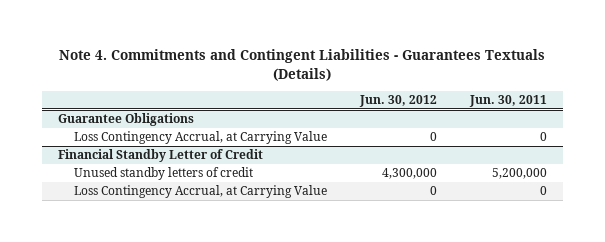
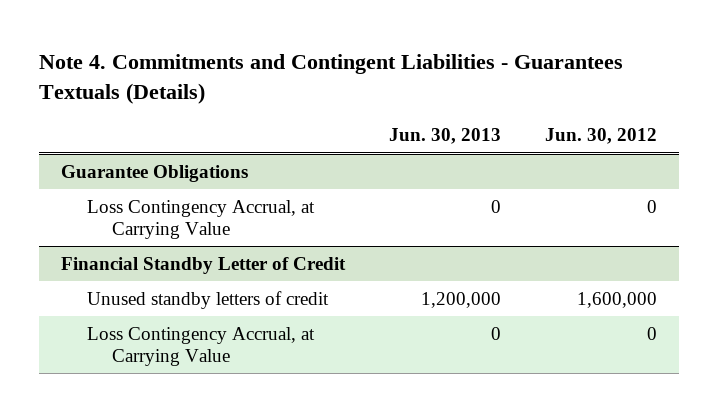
- | Jun. 30, 2012 | Jun. 30, 2011
+ | Jun. 30, 2013 | Jun. 30, 2012
@ Financial Standby Letter of Credit
- Unused standby letters of credit | 4,300,000 | 5,200,000
+ Unused standby letters of credit | 1,200,000 | 1,600,000

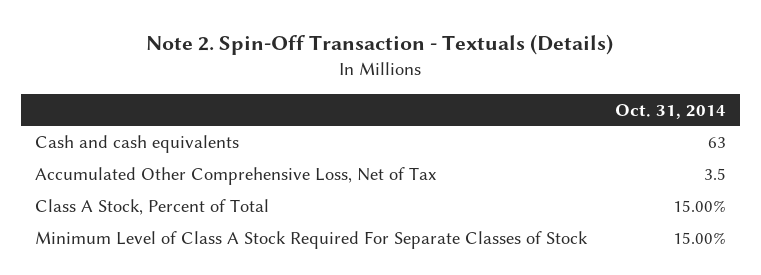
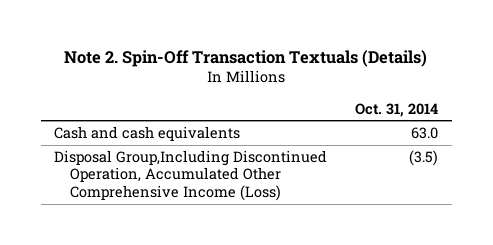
- Note 2. Spin-Off Transaction - Textuals (Details)
+ Note 2. Spin-Off Transaction Textuals (Details)
- Cash and cash equivalents | 63
- Accumulated Other Comprehensive Loss, Net of Tax | 3.5
- Class A Stock, Percent of Total | 15.00%
- Minimum Level of Class A Stock Required For Separate Classes of Stock | 15.00%
+ Cash and cash equivalents | 63.0
+ Disposal Group,Including Discontinued Operation, Accumulated Other Comprehensive Income (Loss) | (3.5)

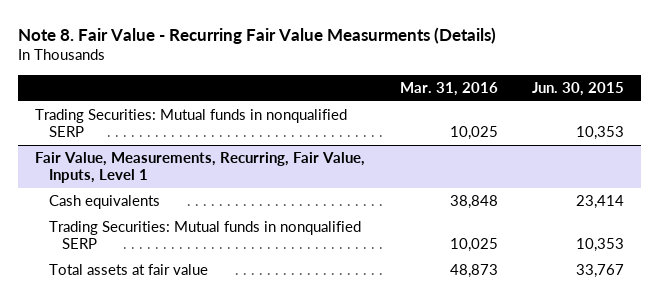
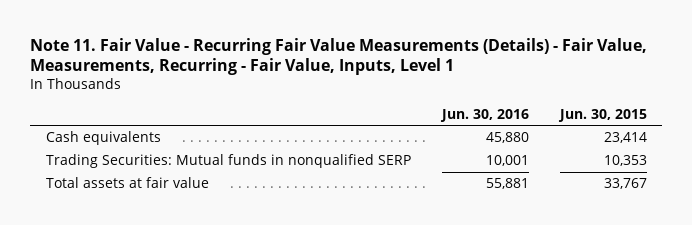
- Note 8. Fair Value - Recurring Fair Value Measurments (Details)
+ Note 11. Fair Value - Recurring Fair Value Measurements (Details) - Fair Value, Measurements, Recurring - Fair Value, Inputs, Level 1
- | Mar. 31, 2016 | Jun. 30, 2015
+ | Jun. 30, 2016 | Jun. 30, 2015
- Trading Securities: Mutual funds in nonqualified SERP | 10,025 | 10,353
- Fair Value, Measurements, Recurring, Fair Value, Inputs, Level 1

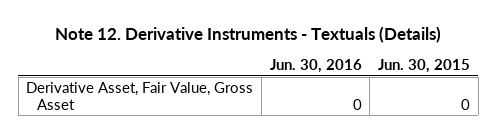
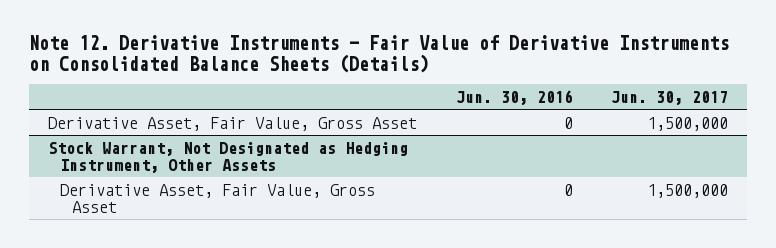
- Note 12. Derivative Instruments - Textuals (Details)
+ Note 12. Derivative Instruments - Fair Value of Derivative Instruments on Consolidated Balance Sheets (Details)
- | Jun. 30, 2016 | Jun. 30, 2015
+ | Jun. 30, 2016 | Jun. 30, 2017
+ Stock Warrant, Not Designated as Hedging Instrument, Other Assets
+ Derivative Asset, Fair Value, Gross Asset | 0 | 1,500,000

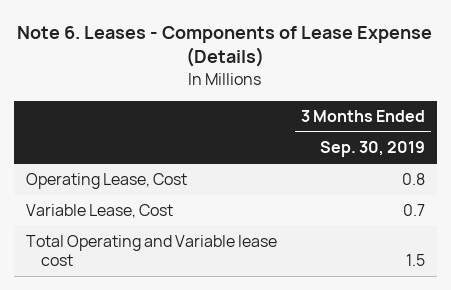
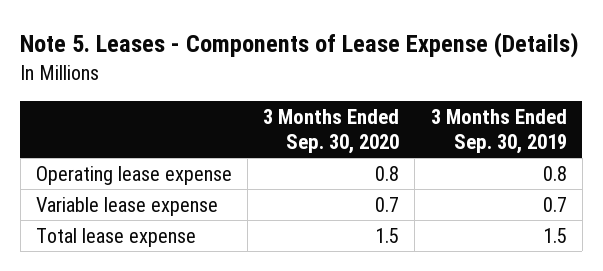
- Note 6. Leases - Components of Lease Expense (Details)
+ Note 5. Leases - Components of Lease Expense (Details)
- | 3 Months Ended Sep. 30, 2019
+ | 3 Months Ended Sep. 30, 2020 | 3 Months Ended Sep. 30, 2019
- Operating Lease, Cost | 0.8
- Variable Lease, Cost | 0.7
- Total Operating and Variable lease cost | 1.5
+ Operating lease expense | 0.8 | 0.8
+ Variable lease expense | 0.7 | 0.7
+ Total lease expense | 1.5 | 1.5

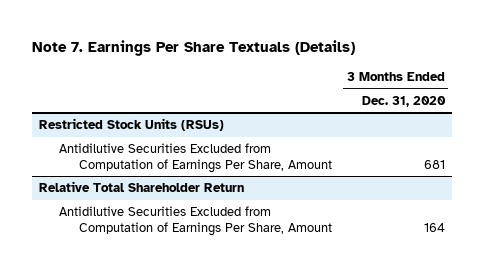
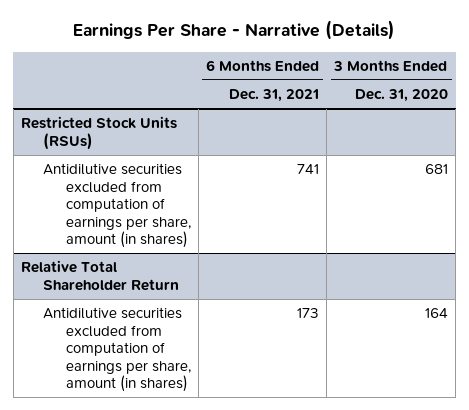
- Note 7. Earnings Per Share Textuals (Details)
+ Earnings Per Share - Narrative (Details)
- | 3 Months Ended Dec. 31, 2020
+ | 6 Months Ended Dec. 31, 2021 | 3 Months Ended Dec. 31, 2020
@ Restricted Stock Units (RSUs)
- Antidilutive Securities Excluded from Computation of Earnings Per Share, Amount | 681
+ Antidilutive securities excluded from computation of earnings per share, amount (in shares) | 741 | 681
@ Relative Total Shareholder Return
- Antidilutive Securities Excluded from Computation of Earnings Per Share, Amount | 164
+ Antidilutive securities excluded from computation of earnings per share, amount (in shares) | 173 | 164

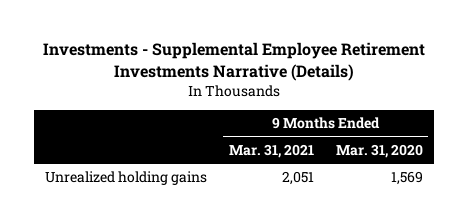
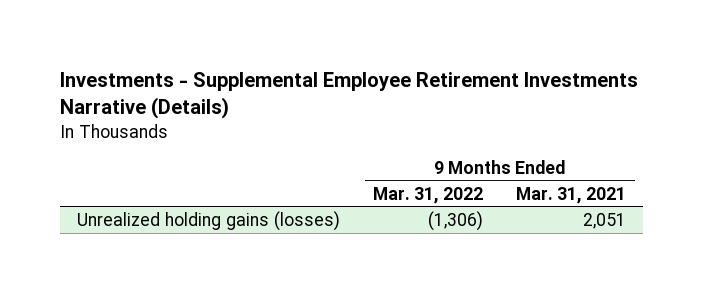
- | 9 Months Ended Mar. 31, 2021 | 9 Months Ended Mar. 31, 2020
+ | 9 Months Ended Mar. 31, 2022 | 9 Months Ended Mar. 31, 2021
- Unrealized holding gains | 2,051 | 1,569
+ Unrealized holding gains (losses) | (1,306) | 2,051

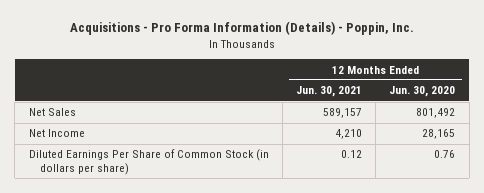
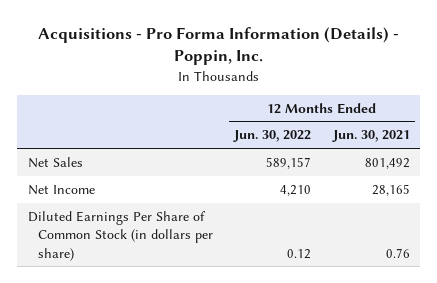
- | 12 Months Ended Jun. 30, 2021 | 12 Months Ended Jun. 30, 2020
+ | 12 Months Ended Jun. 30, 2022 | 12 Months Ended Jun. 30, 2021
- Net Sales | 589,157 | 801,492
- Net Income | 4,210 | 28,165
- Diluted Earnings Per Share of Common Stock (in dollars per share) | 0.12 | 0.76
+ Net Sales | 589,157 | 801,492
+ Net Income | 4,210 | 28,165
+ Diluted Earnings Per Share of Common Stock (in dollars per share) | 0.12 | 0.76

